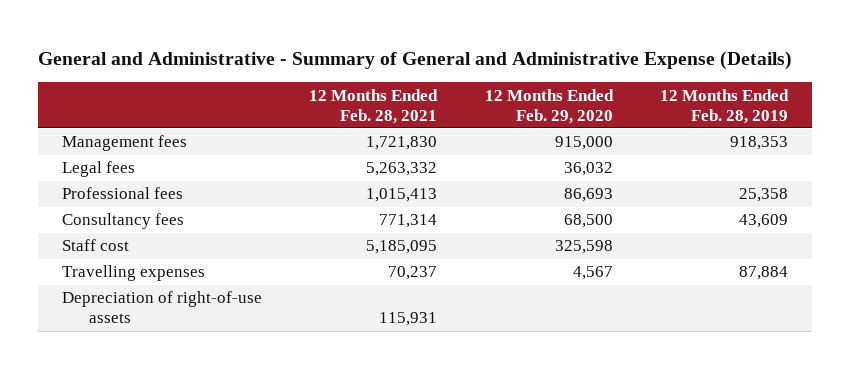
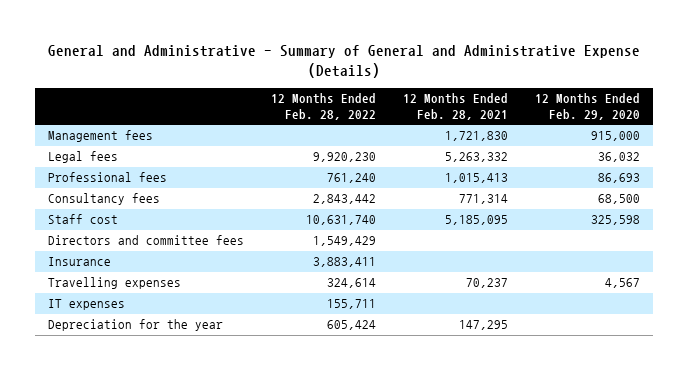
- | 12 Months Ended Feb. 28, 2021 | 12 Months Ended Feb. 29, 2020 | 12 Months Ended Feb. 28, 2019
+ | 12 Months Ended Feb. 28, 2022 | 12 Months Ended Feb. 28, 2021 | 12 Months Ended Feb. 29, 2020
+ Directors and committee fees | 1,549,429 | |
+ Insurance | 3,883,411 | |
- Depreciation of right-of-use assets | 115,931 | |
+ IT expenses | 155,711 | |
+ Depreciation for the year | 605,424 | 147,295 |

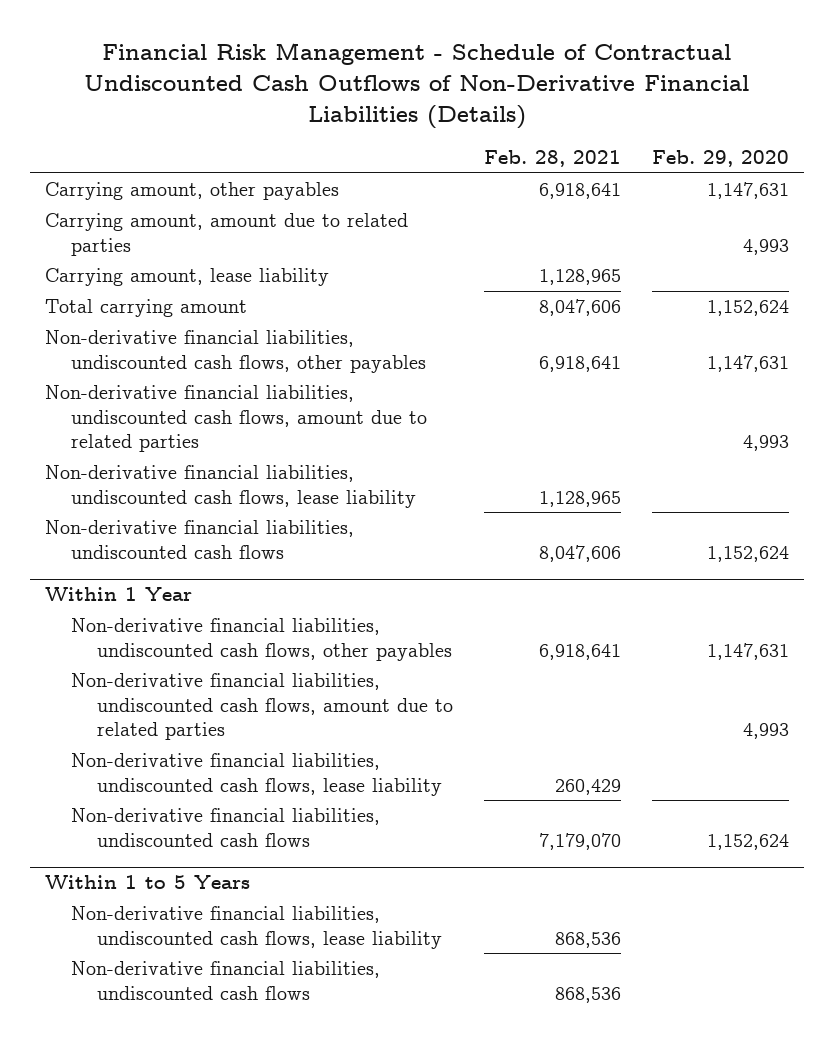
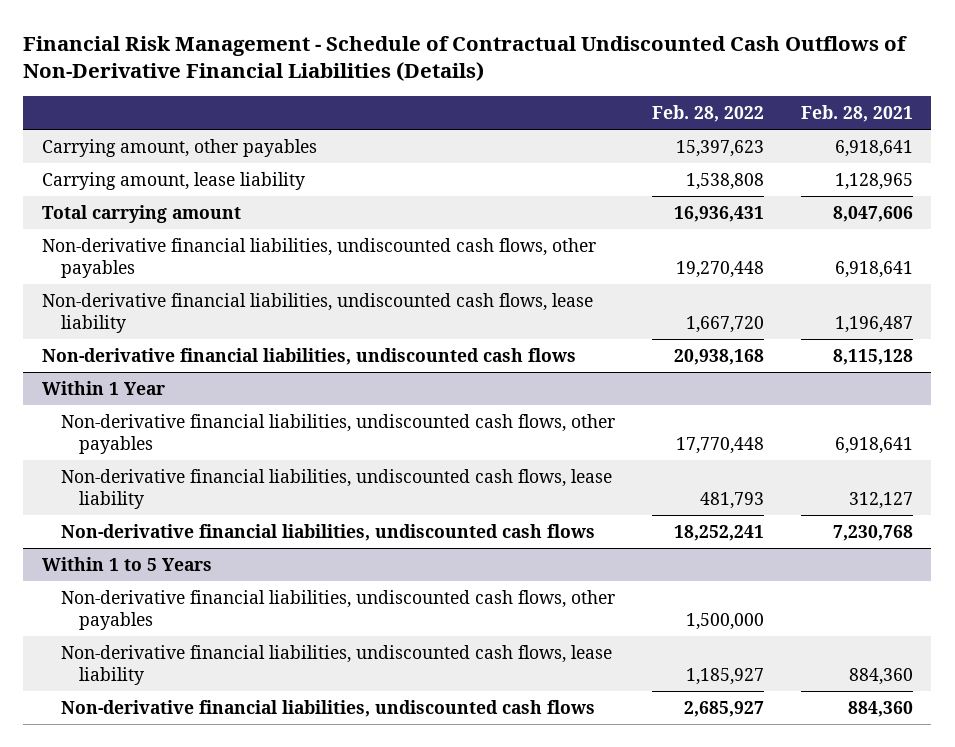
- | Feb. 28, 2021 | Feb. 29, 2020
+ | Feb. 28, 2022 | Feb. 28, 2021
- Carrying amount, amount due to related parties | | 4,993
- Non-derivative financial liabilities, undiscounted cash flows, amount due to related parties | | 4,993
- Non-derivative financial liabilities, undiscounted cash flows, lease liability | 1,128,965 |
- Non-derivative financial liabilities, undiscounted cash flows | 8,047,606 | 1,152,624
+ Non-derivative financial liabilities, undiscounted cash flows, lease liability | 1,667,720 | 1,196,487
+ Non-derivative financial liabilities, undiscounted cash flows | 20,938,168 | 8,115,128
@ Within 1 Year
- Non-derivative financial liabilities, undiscounted cash flows, amount due to related parties | | 4,993
- Non-derivative financial liabilities, undiscounted cash flows, lease liability | 260,429 |
- Non-derivative financial liabilities, undiscounted cash flows | 7,179,070 | 1,152,624
+ Non-derivative financial liabilities, undiscounted cash flows, lease liability | 481,793 | 312,127
+ Non-derivative financial liabilities, undiscounted cash flows | 18,252,241 | 7,230,768
@ Within 1 to 5 Years
- Non-derivative financial liabilities, undiscounted cash flows, lease liability | 868,536 |
- Non-derivative financial liabilities, undiscounted cash flows | 868,536 |
+ Non-derivative financial liabilities, undiscounted cash flows, other payables | 1,500,000 |
+ Non-derivative financial liabilities, undiscounted cash flows, lease liability | 1,185,927 | 884,360
+ Non-derivative financial liabilities, undiscounted cash flows | 2,685,927 | 884,360

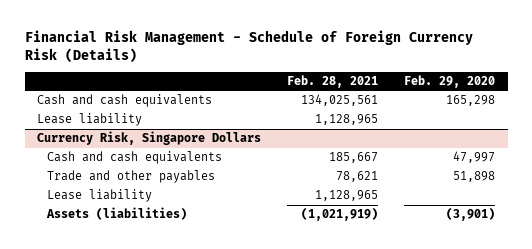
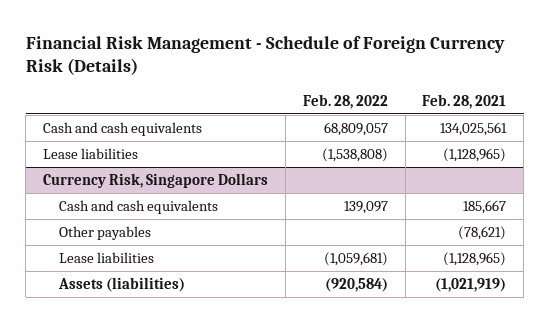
- | Feb. 28, 2021 | Feb. 29, 2020
+ | Feb. 28, 2022 | Feb. 28, 2021
- Lease liability | 1,128,965 |
+ Lease liabilities | (1,538,808) | (1,128,965)
@ Currency Risk, Singapore Dollars
- Trade and other payables | 78,621 | 51,898
- Lease liability | 1,128,965 |
+ Other payables | | (78,621)
+ Lease liabilities | (1,059,681) | (1,128,965)

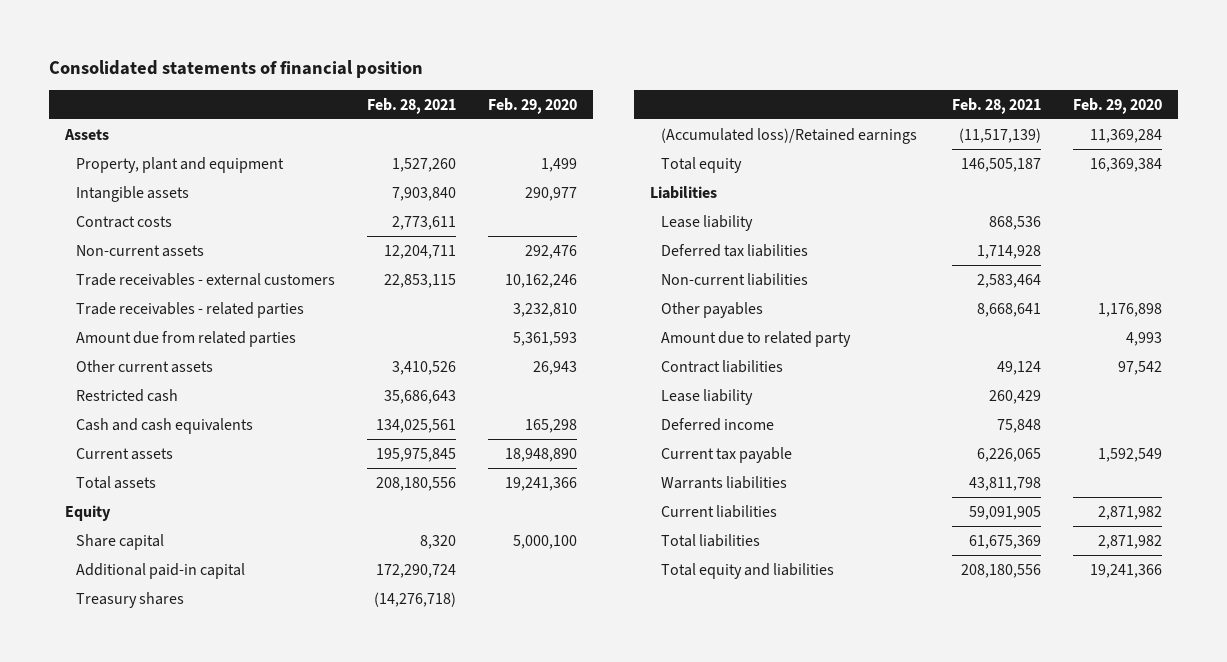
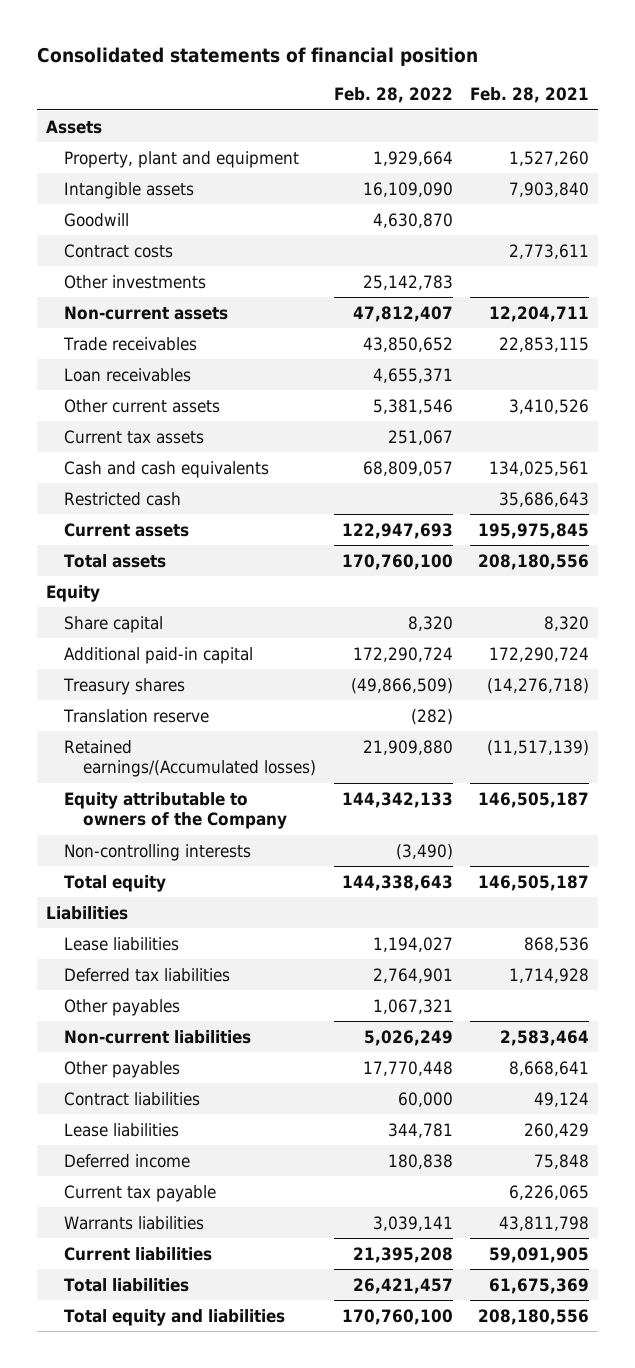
- | Feb. 28, 2021 | Feb. 29, 2020
+ | Feb. 28, 2022 | Feb. 28, 2021
+ Goodwill | 4,630,870 |
+ Other investments | 25,142,783 |
- Trade receivables - external customers | 22,853,115 | 10,162,246
- Trade receivables - related parties | | 3,232,810
- Amount due from related parties | | 5,361,593
+ Trade receivables | 43,850,652 | 22,853,115
+ Loan receivables | 4,655,371 |
+ Current tax assets | 251,067 |
moved down: Restricted cash | | 35,686,643
- (Accumulated loss)/Retained earnings | (11,517,139) | 11,369,284
+ Translation reserve | (282) |
+ Retained earnings/(Accumulated losses) | 21,909,880 | (11,517,139)
+ Equity attributable to owners of the Company | 144,342,133 | 146,505,187
+ Non-controlling interests | (3,490) |
- Lease liability | 868,536 |
+ Lease liabilities | 1,194,027 | 868,536
+ Other payables | 1,067,321 |
- Amount due to related party | | 4,993
- Lease liability | 260,429 |
+ Lease liabilities | 344,781 | 260,429

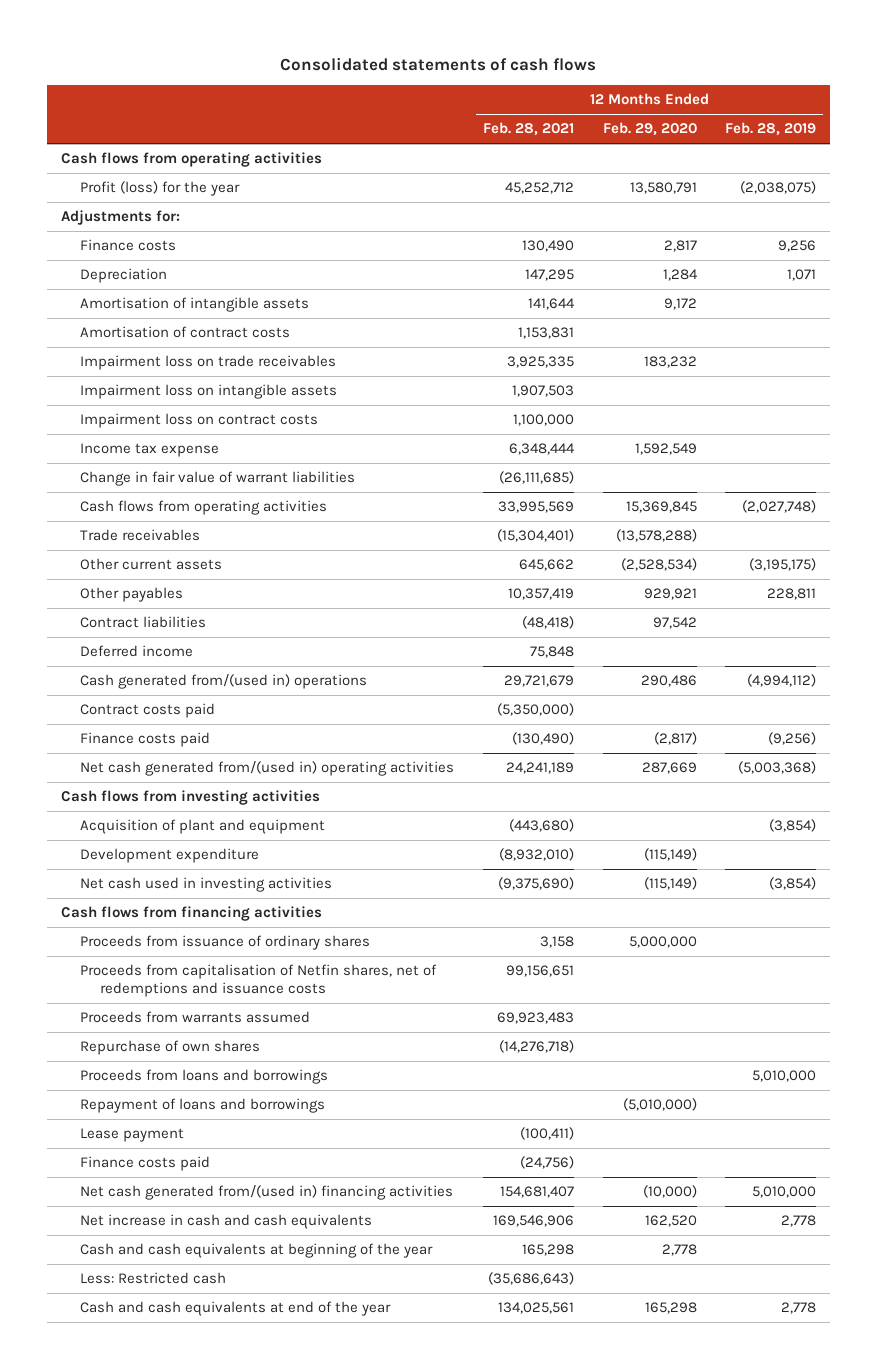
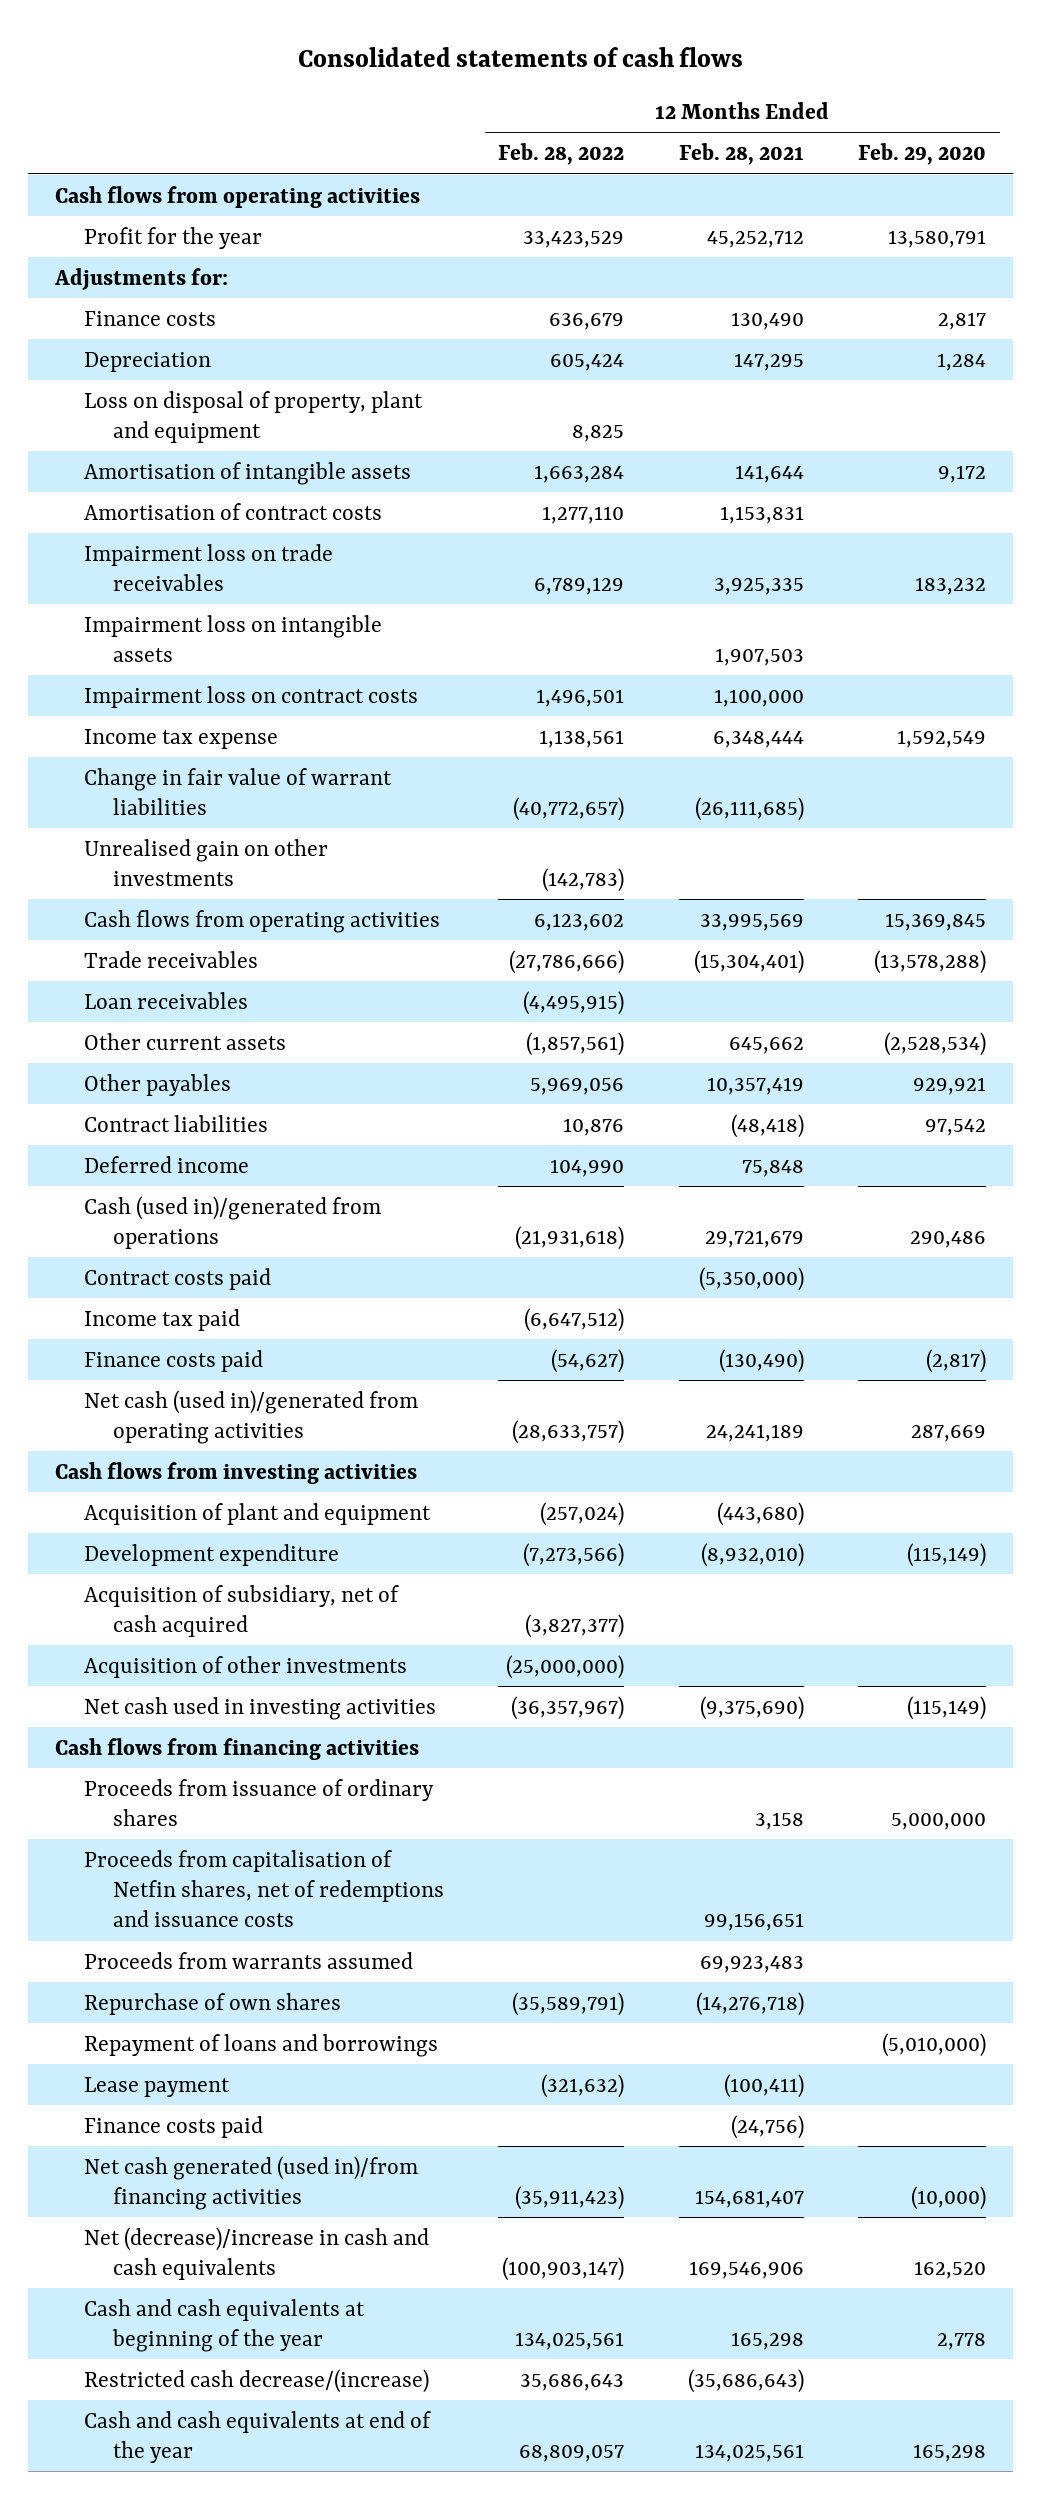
- | 12 Months Ended Feb. 28, 2021 | 12 Months Ended Feb. 29, 2020 | 12 Months Ended Feb. 28, 2019
+ | 12 Months Ended Feb. 28, 2022 | 12 Months Ended Feb. 28, 2021 | 12 Months Ended Feb. 29, 2020
- Profit (loss) for the year | 45,252,712 | 13,580,791 | (2,038,075)
+ Profit for the year | 33,423,529 | 45,252,712 | 13,580,791
+ Loss on disposal of property, plant and equipment | 8,825 | |
+ Unrealised gain on other investments | (142,783) | |
+ Loan receivables | (4,495,915) | |
- Cash generated from/(used in) operations | 29,721,679 | 290,486 | (4,994,112)
+ Cash (used in)/generated from operations | (21,931,618) | 29,721,679 | 290,486
+ Income tax paid | (6,647,512) | |
- Net cash generated from/(used in) operating activities | 24,241,189 | 287,669 | (5,003,368)
+ Net cash (used in)/generated from operating activities | (28,633,757) | 24,241,189 | 287,669
+ Acquisition of subsidiary, net of cash acquired | (3,827,377) | |
+ Acquisition of other investments | (25,000,000) | |
- Proceeds from loans and borrowings | | | 5,010,000
- Net cash generated from/(used in) financing activities | 154,681,407 | (10,000) | 5,010,000
- Net increase in cash and cash equivalents | 169,546,906 | 162,520 | 2,778
+ Net cash generated (used in)/from financing activities | (35,911,423) | 154,681,407 | (10,000)
+ Net (decrease)/increase in cash and cash equivalents | (100,903,147) | 169,546,906 | 162,520
- Less: Restricted cash | (35,686,643) | |
+ Restricted cash decrease/(increase) | 35,686,643 | (35,686,643) |

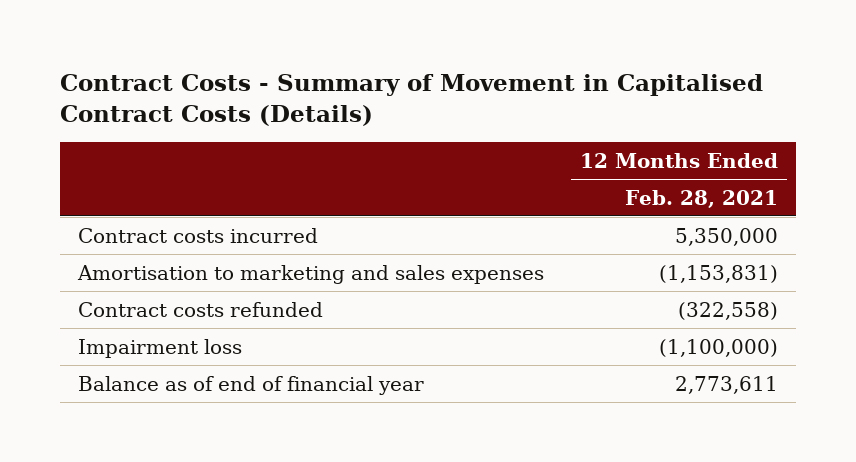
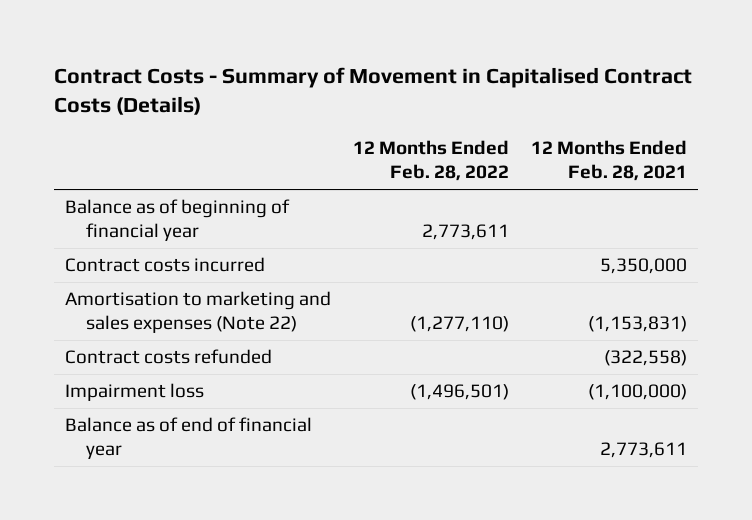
- | 12 Months Ended Feb. 28, 2021
+ | 12 Months Ended Feb. 28, 2022 | 12 Months Ended Feb. 28, 2021
+ Balance as of beginning of financial year | 2,773,611 |
- Amortisation to marketing and sales expenses | (1,153,831)
+ Amortisation to marketing and sales expenses (Note 22) | (1,277,110) | (1,153,831)

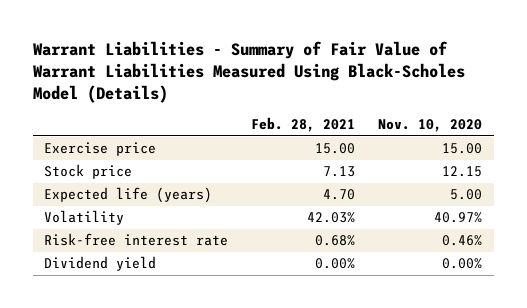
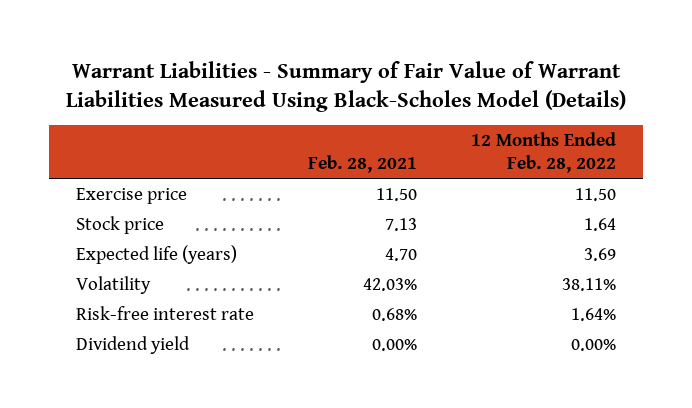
- | Feb. 28, 2021 | Nov. 10, 2020
+ | Feb. 28, 2021 | 12 Months Ended Feb. 28, 2022
- Exercise price | 15.00 | 15.00
+ Exercise price | 11.50 | 11.50

